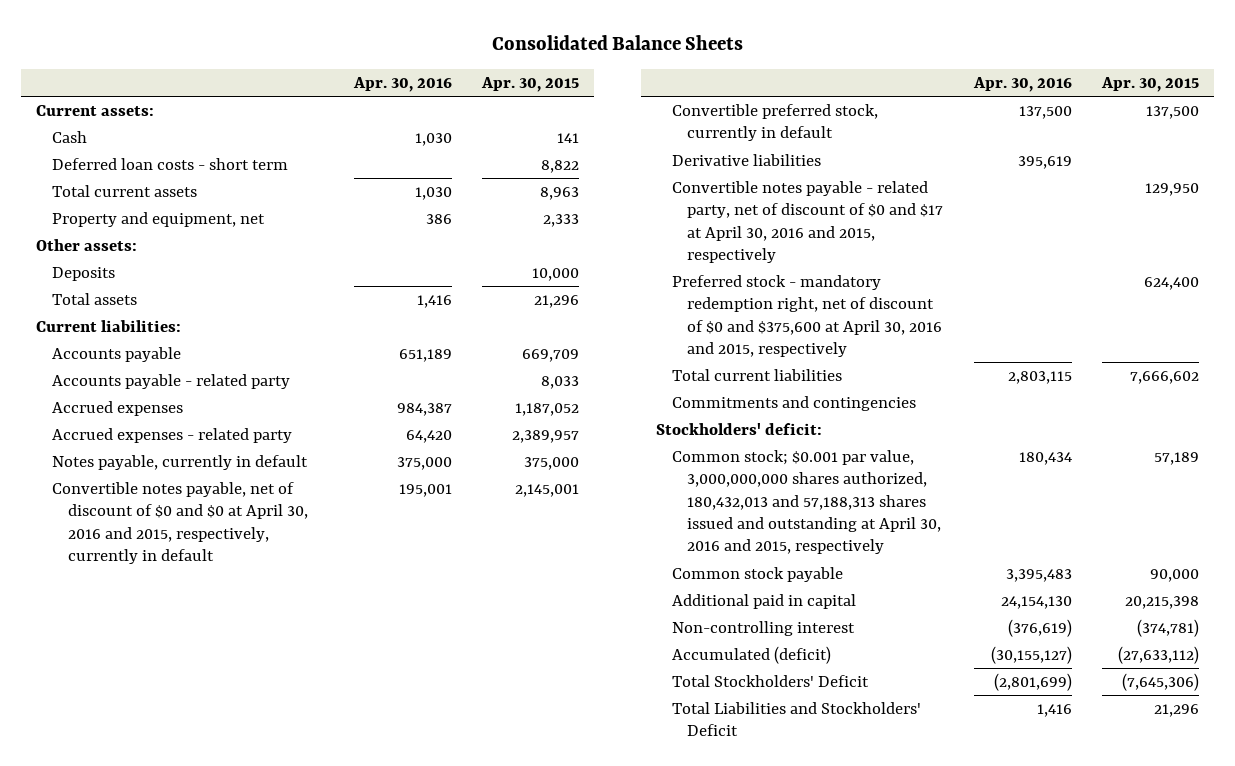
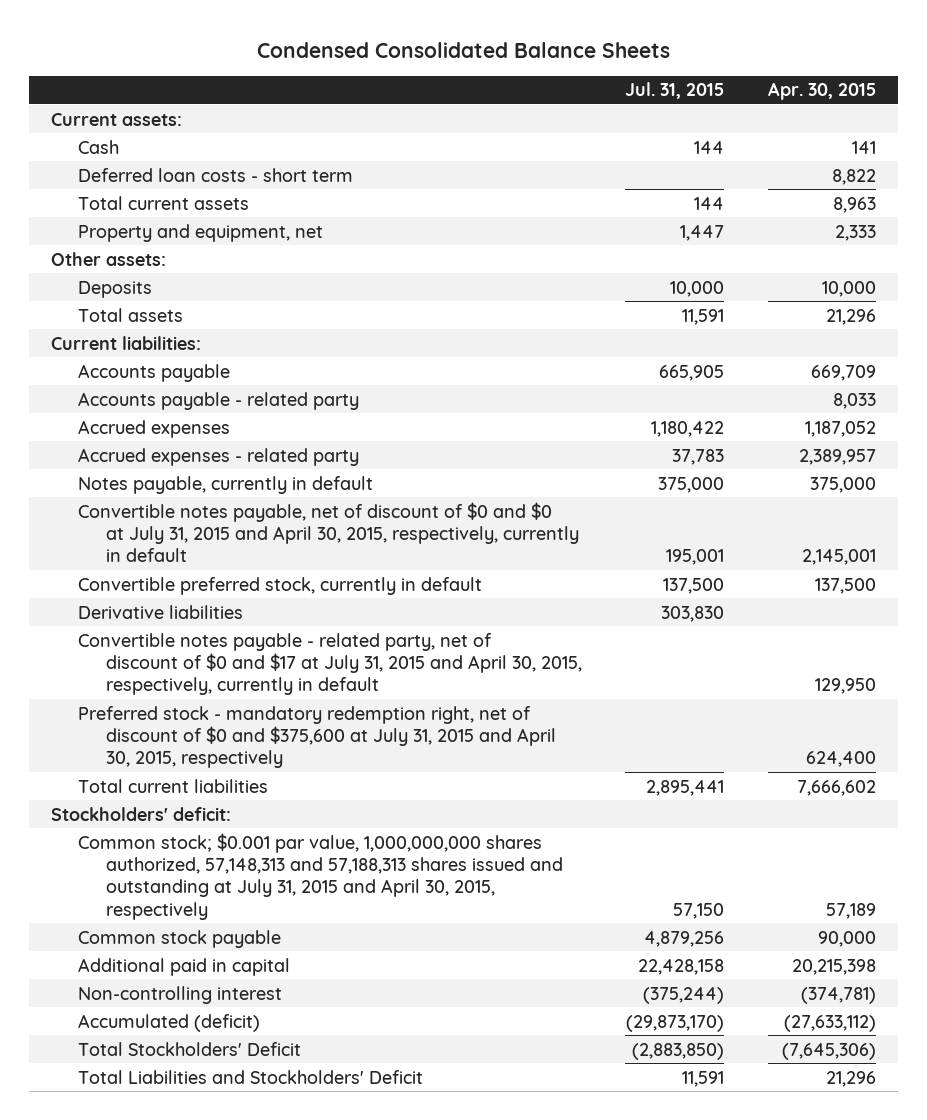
- Consolidated Balance Sheets
+ Condensed Consolidated Balance Sheets
- | Apr. 30, 2016 | Apr. 30, 2015
+ | Jul. 31, 2015 | Apr. 30, 2015
- Convertible notes payable, net of discount of $0 and $0 at April 30, 2016 and 2015, respectively, currently in default | 195,001 | 2,145,001
+ Convertible notes payable, net of discount of $0 and $0 at July 31, 2015 and April 30, 2015, respectively, currently in default | 195,001 | 2,145,001
- Convertible notes payable - related party, net of discount of $0 and $17 at April 30, 2016 and 2015, respectively | | 129,950
- Preferred stock - mandatory redemption right, net of discount of $0 and $375,600 at April 30, 2016 and 2015, respectively | | 624,400
+ Convertible notes payable - related party, net of discount of $0 and $17 at July 31, 2015 and April 30, 2015, respectively, currently in default | | 129,950
+ Preferred stock - mandatory redemption right, net of discount of $0 and $375,600 at July 31, 2015 and April 30, 2015, respectively | | 624,400
- Commitments and contingencies
- Common stock; $0.001 par value, 3,000,000,000 shares authorized, 180,432,013 and 57,188,313 shares issued and outstanding at April 30, 2016 and 2015, respectively | 180,434 | 57,189
+ Common stock; $0.001 par value, 1,000,000,000 shares authorized, 57,148,313 and 57,188,313 shares issued and outstanding at July 31, 2015 and April 30, 2015, respectively | 57,150 | 57,189

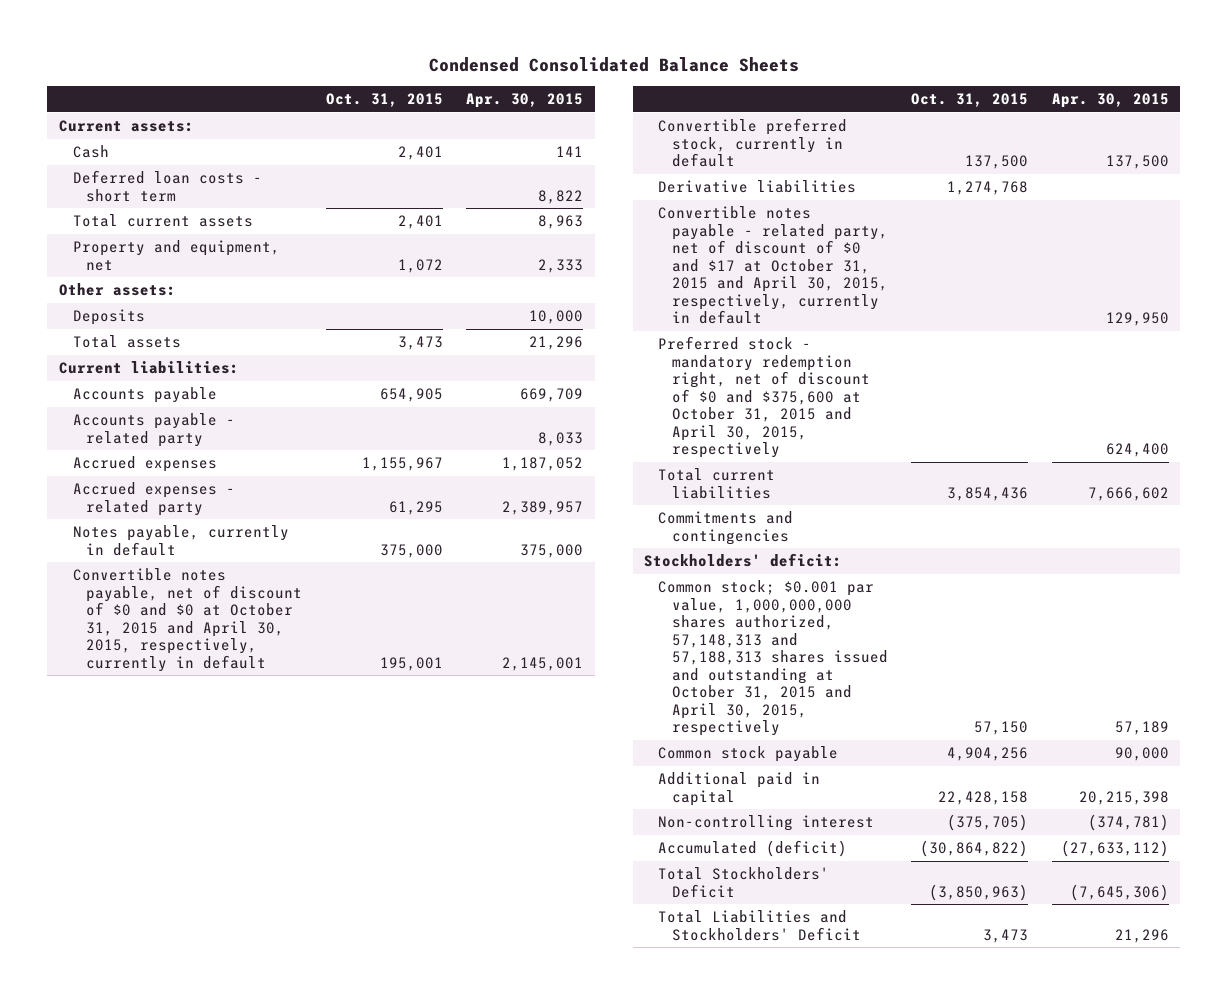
- | Jul. 31, 2015 | Apr. 30, 2015
+ | Oct. 31, 2015 | Apr. 30, 2015
- Convertible notes payable, net of discount of $0 and $0 at July 31, 2015 and April 30, 2015, respectively, currently in default | 195,001 | 2,145,001
+ Convertible notes payable, net of discount of $0 and $0 at October 31, 2015 and April 30, 2015, respectively, currently in default | 195,001 | 2,145,001
- Convertible notes payable - related party, net of discount of $0 and $17 at July 31, 2015 and April 30, 2015, respectively, currently in default | | 129,950
- Preferred stock - mandatory redemption right, net of discount of $0 and $375,600 at July 31, 2015 and April 30, 2015, respectively | | 624,400
+ Convertible notes payable - related party, net of discount of $0 and $17 at October 31, 2015 and April 30, 2015, respectively, currently in default | | 129,950
+ Preferred stock - mandatory redemption right, net of discount of $0 and $375,600 at October 31, 2015 and April 30, 2015, respectively | | 624,400
+ Commitments and contingencies
- Common stock; $0.001 par value, 1,000,000,000 shares authorized, 57,148,313 and 57,188,313 shares issued and outstanding at July 31, 2015 and April 30, 2015, respectively | 57,150 | 57,189
+ Common stock; $0.001 par value, 1,000,000,000 shares authorized, 57,148,313 and 57,188,313 shares issued and outstanding at October 31, 2015 and April 30, 2015, respectively | 57,150 | 57,189

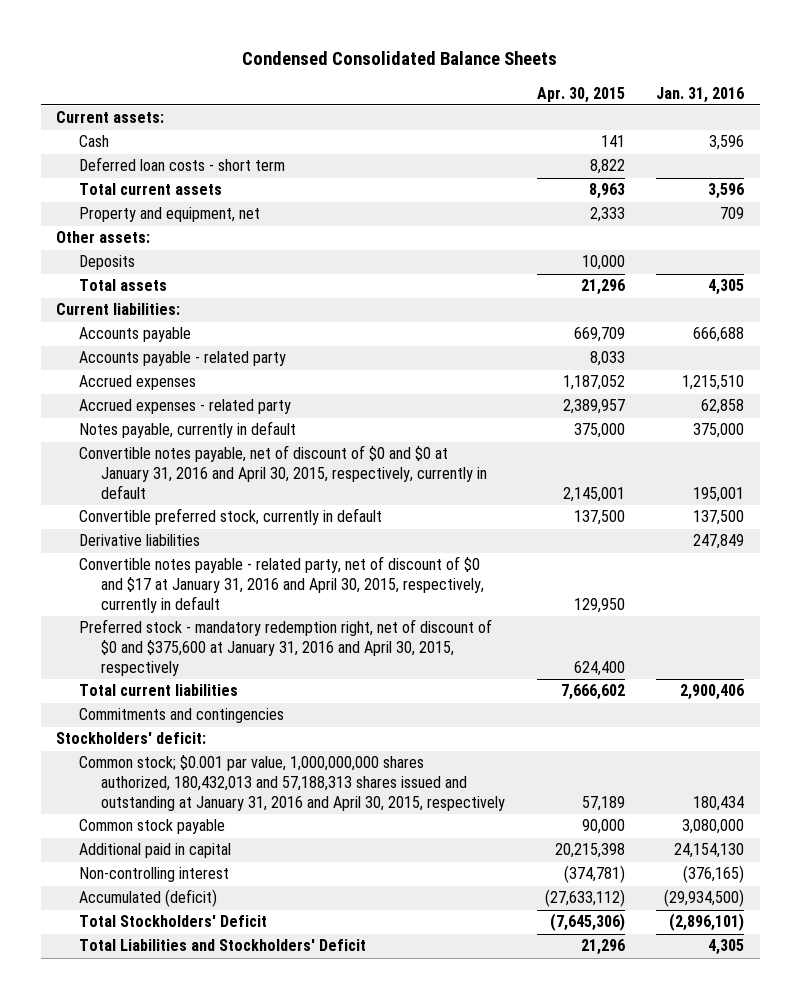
- | Oct. 31, 2015 | Apr. 30, 2015
+ | Apr. 30, 2015 | Jan. 31, 2016
- Convertible notes payable, net of discount of $0 and $0 at October 31, 2015 and April 30, 2015, respectively, currently in default | 195,001 | 2,145,001
+ Convertible notes payable, net of discount of $0 and $0 at January 31, 2016 and April 30, 2015, respectively, currently in default | 2,145,001 | 195,001
- Convertible notes payable - related party, net of discount of $0 and $17 at October 31, 2015 and April 30, 2015, respectively, currently in default | | 129,950
- Preferred stock - mandatory redemption right, net of discount of $0 and $375,600 at October 31, 2015 and April 30, 2015, respectively | | 624,400
+ Convertible notes payable - related party, net of discount of $0 and $17 at January 31, 2016 and April 30, 2015, respectively, currently in default | 129,950 |
+ Preferred stock - mandatory redemption right, net of discount of $0 and $375,600 at January 31, 2016 and April 30, 2015, respectively | 624,400 |
- Common stock; $0.001 par value, 1,000,000,000 shares authorized, 57,148,313 and 57,188,313 shares issued and outstanding at October 31, 2015 and April 30, 2015, respectively | 57,150 | 57,189
+ Common stock; $0.001 par value, 1,000,000,000 shares authorized, 180,432,013 and 57,188,313 shares issued and outstanding at January 31, 2016 and April 30, 2015, respectively | 57,189 | 180,434

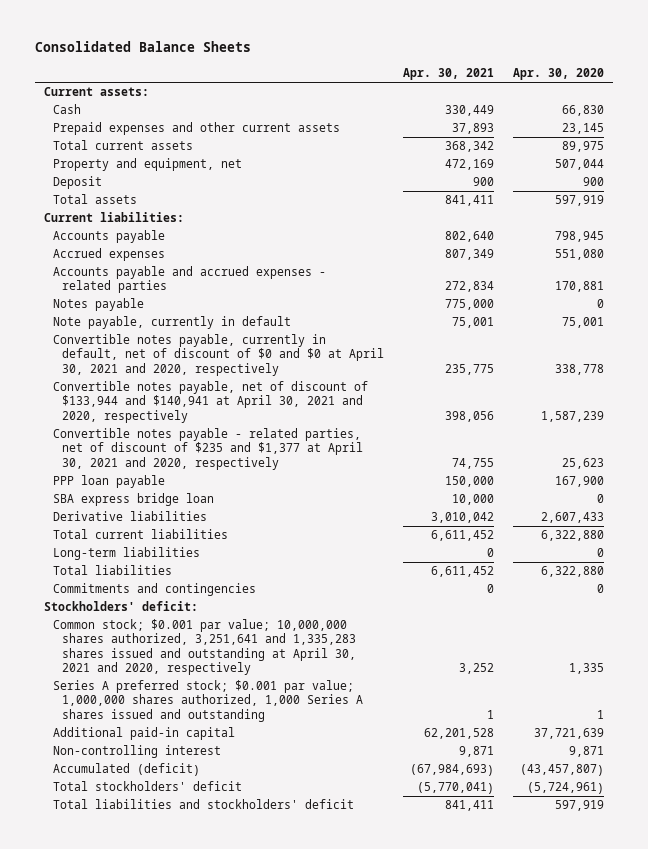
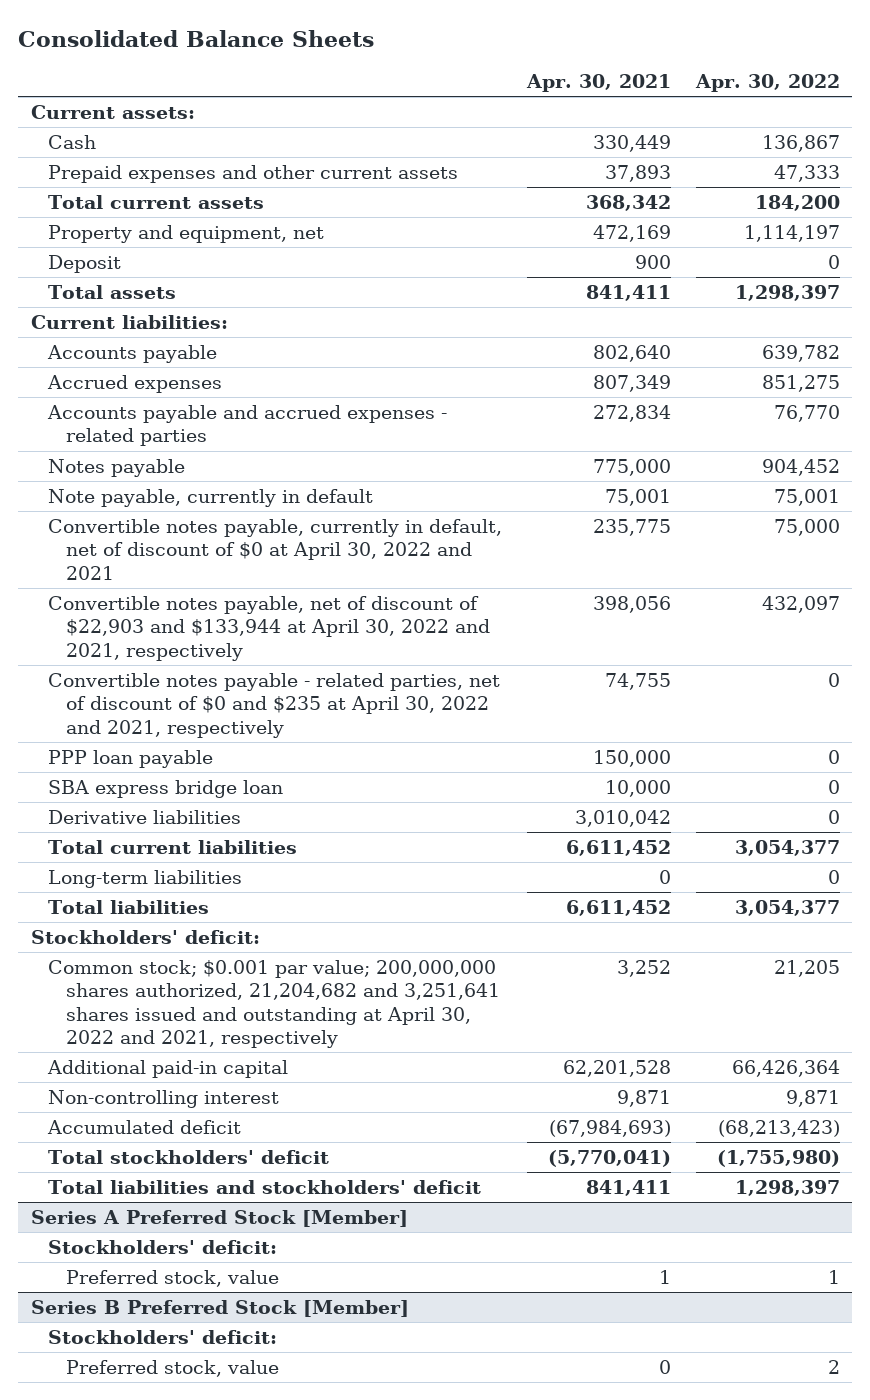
- | Apr. 30, 2021 | Apr. 30, 2020
+ | Apr. 30, 2021 | Apr. 30, 2022
- Convertible notes payable, currently in default, net of discount of $0 and $0 at April 30, 2021 and 2020, respectively | 235,775 | 338,778
- Convertible notes payable, net of discount of $133,944 and $140,941 at April 30, 2021 and 2020, respectively | 398,056 | 1,587,239
- Convertible notes payable - related parties, net of discount of $235 and $1,377 at April 30, 2021 and 2020, respectively | 74,755 | 25,623
+ Convertible notes payable, currently in default, net of discount of $0 at April 30, 2022 and 2021 | 235,775 | 75,000
+ Convertible notes payable, net of discount of $22,903 and $133,944 at April 30, 2022 and 2021, respectively | 398,056 | 432,097
+ Convertible notes payable - related parties, net of discount of $0 and $235 at April 30, 2022 and 2021, respectively | 74,755 | 0
- Commitments and contingencies | 0 | 0
- Common stock; $0.001 par value; 10,000,000 shares authorized, 3,251,641 and 1,335,283 shares issued and outstanding at April 30, 2021 and 2020, respectively | 3,252 | 1,335
- Series A preferred stock; $0.001 par value; 1,000,000 shares authorized, 1,000 Series A shares issued and outstanding | 1 | 1
+ Common stock; $0.001 par value; 200,000,000 shares authorized, 21,204,682 and 3,251,641 shares issued and outstanding at April 30, 2022 and 2021, respectively | 3,252 | 21,205
- Accumulated (deficit) | (67,984,693) | (43,457,807)
+ Accumulated deficit | (67,984,693) | (68,213,423)
+ Series A Preferred Stock [Member]
+ Stockholders' deficit:
+ Preferred stock, value | 1 | 1
+ Series B Preferred Stock [Member]
+ Stockholders' deficit:
+ Preferred stock, value | 0 | 2

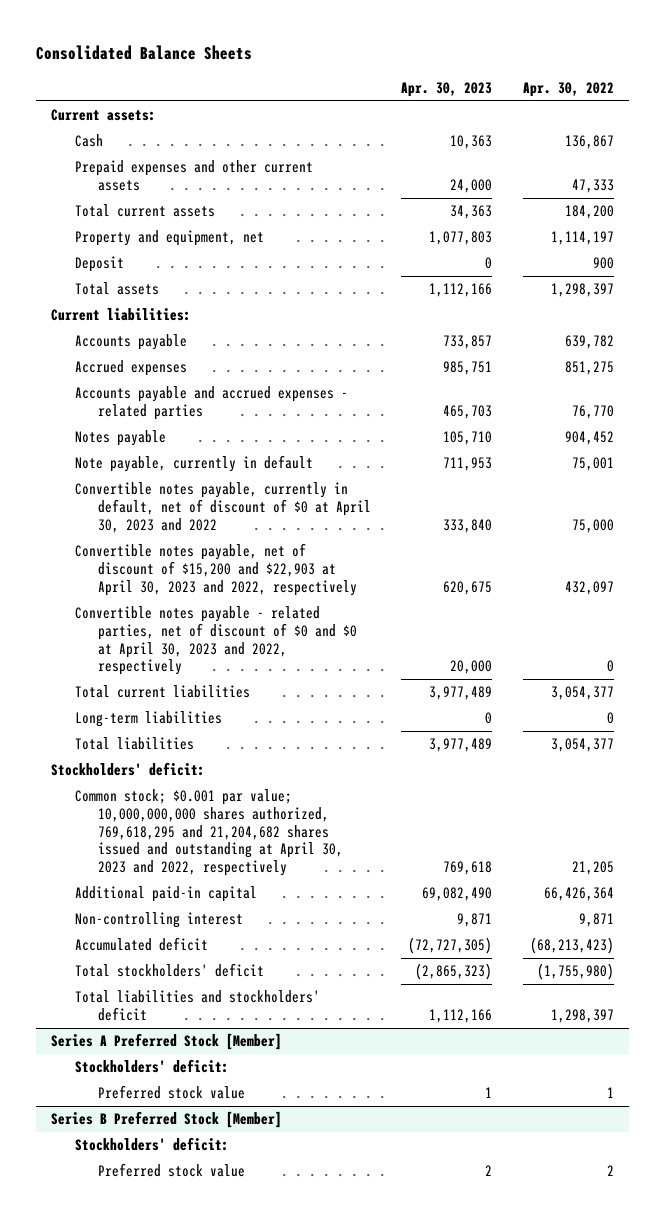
- | Apr. 30, 2021 | Apr. 30, 2022
+ | Apr. 30, 2023 | Apr. 30, 2022
- Deposit | 900 | 0
+ Deposit | 0 | 900
- Convertible notes payable, currently in default, net of discount of $0 at April 30, 2022 and 2021 | 235,775 | 75,000
- Convertible notes payable, net of discount of $22,903 and $133,944 at April 30, 2022 and 2021, respectively | 398,056 | 432,097
- Convertible notes payable - related parties, net of discount of $0 and $235 at April 30, 2022 and 2021, respectively | 74,755 | 0
- PPP loan payable | 150,000 | 0
- SBA express bridge loan | 10,000 | 0
- Derivative liabilities | 3,010,042 | 0
+ Convertible notes payable, currently in default, net of discount of $0 at April 30, 2023 and 2022 | 333,840 | 75,000
+ Convertible notes payable, net of discount of $15,200 and $22,903 at April 30, 2023 and 2022, respectively | 620,675 | 432,097
+ Convertible notes payable - related parties, net of discount of $0 and $0 at April 30, 2023 and 2022, respectively | 20,000 | 0
- Common stock; $0.001 par value; 200,000,000 shares authorized, 21,204,682 and 3,251,641 shares issued and outstanding at April 30, 2022 and 2021, respectively | 3,252 | 21,205
+ Common stock; $0.001 par value; 10,000,000,000 shares authorized, 769,618,295 and 21,204,682 shares issued and outstanding at April 30, 2023 and 2022, respectively | 769,618 | 21,205
@ Series A Preferred Stock [Member]
- Preferred stock, value | 1 | 1
+ Preferred stock value | 1 | 1
@ Series B Preferred Stock [Member]
- Preferred stock, value | 0 | 2
+ Preferred stock value | 2 | 2

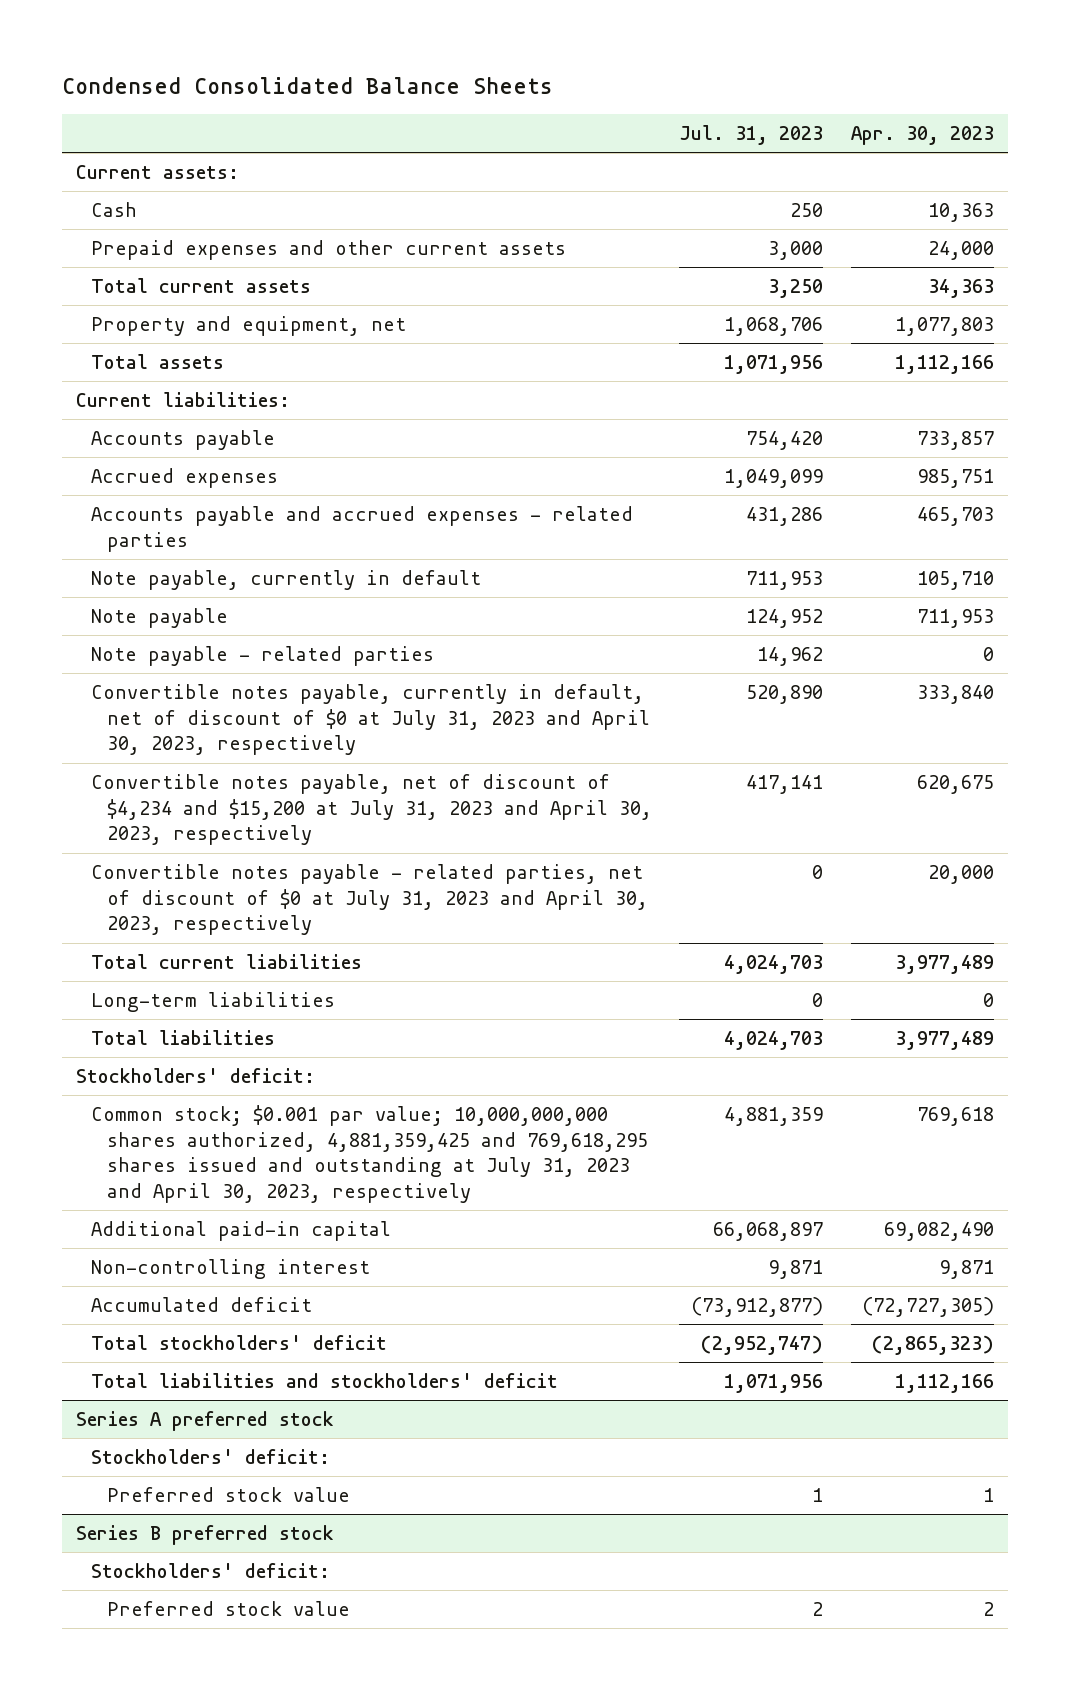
- Consolidated Balance Sheets
+ Condensed Consolidated Balance Sheets
- | Apr. 30, 2023 | Apr. 30, 2022
+ | Jul. 31, 2023 | Apr. 30, 2023
- Deposit | 0 | 900
- Notes payable | 105,710 | 904,452
- Note payable, currently in default | 711,953 | 75,001
- Convertible notes payable, currently in default, net of discount of $0 at April 30, 2023 and 2022 | 333,840 | 75,000
- Convertible notes payable, net of discount of $15,200 and $22,903 at April 30, 2023 and 2022, respectively | 620,675 | 432,097
- Convertible notes payable - related parties, net of discount of $0 and $0 at April 30, 2023 and 2022, respectively | 20,000 | 0
+ Note payable, currently in default | 711,953 | 105,710
+ Note payable | 124,952 | 711,953
+ Note payable - related parties | 14,962 | 0
+ Convertible notes payable, currently in default, net of discount of $0 at July 31, 2023 and April 30, 2023, respectively | 520,890 | 333,840
+ Convertible notes payable, net of discount of $4,234 and $15,200 at July 31, 2023 and April 30, 2023, respectively | 417,141 | 620,675
+ Convertible notes payable - related parties, net of discount of $0 at July 31, 2023 and April 30, 2023, respectively | 0 | 20,000
- Common stock; $0.001 par value; 10,000,000,000 shares authorized, 769,618,295 and 21,204,682 shares issued and outstanding at April 30, 2023 and 2022, respectively | 769,618 | 21,205
+ Common stock; $0.001 par value; 10,000,000,000 shares authorized, 4,881,359,425 and 769,618,295 shares issued and outstanding at July 31, 2023 and April 30, 2023, respectively | 4,881,359 | 769,618
- Series A Preferred Stock [Member]
+ Series A preferred stock
- Series B Preferred Stock [Member]
+ Series B preferred stock

